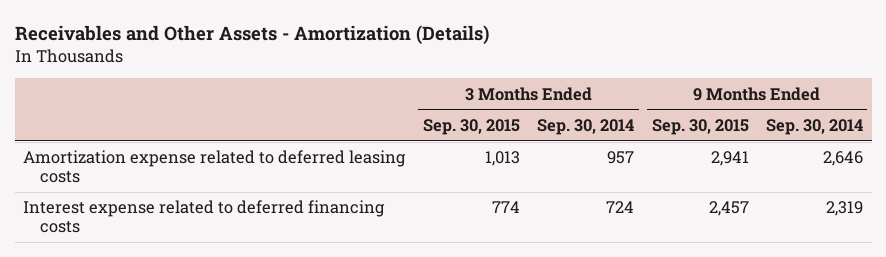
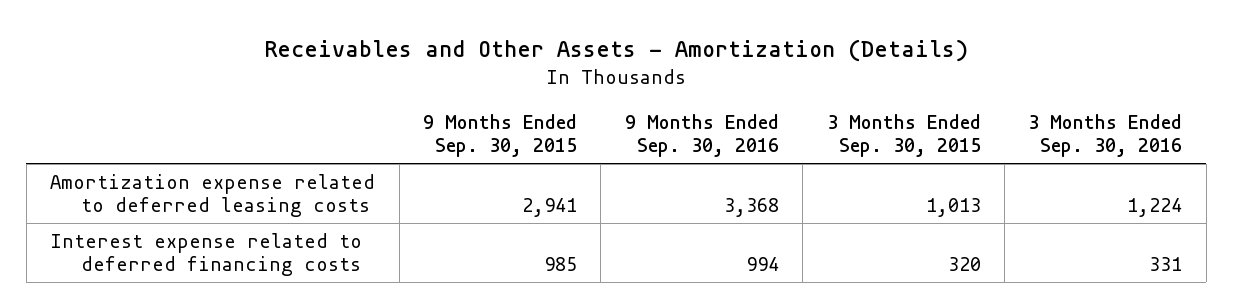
- | 3 Months Ended Sep. 30, 2015 | 3 Months Ended Sep. 30, 2014 | 9 Months Ended Sep. 30, 2015 | 9 Months Ended Sep. 30, 2014
+ | 9 Months Ended Sep. 30, 2015 | 9 Months Ended Sep. 30, 2016 | 3 Months Ended Sep. 30, 2015 | 3 Months Ended Sep. 30, 2016
- Interest expense related to deferred financing costs | 774 | 724 | 2,457 | 2,319
+ Interest expense related to deferred financing costs | 985 | 994 | 320 | 331

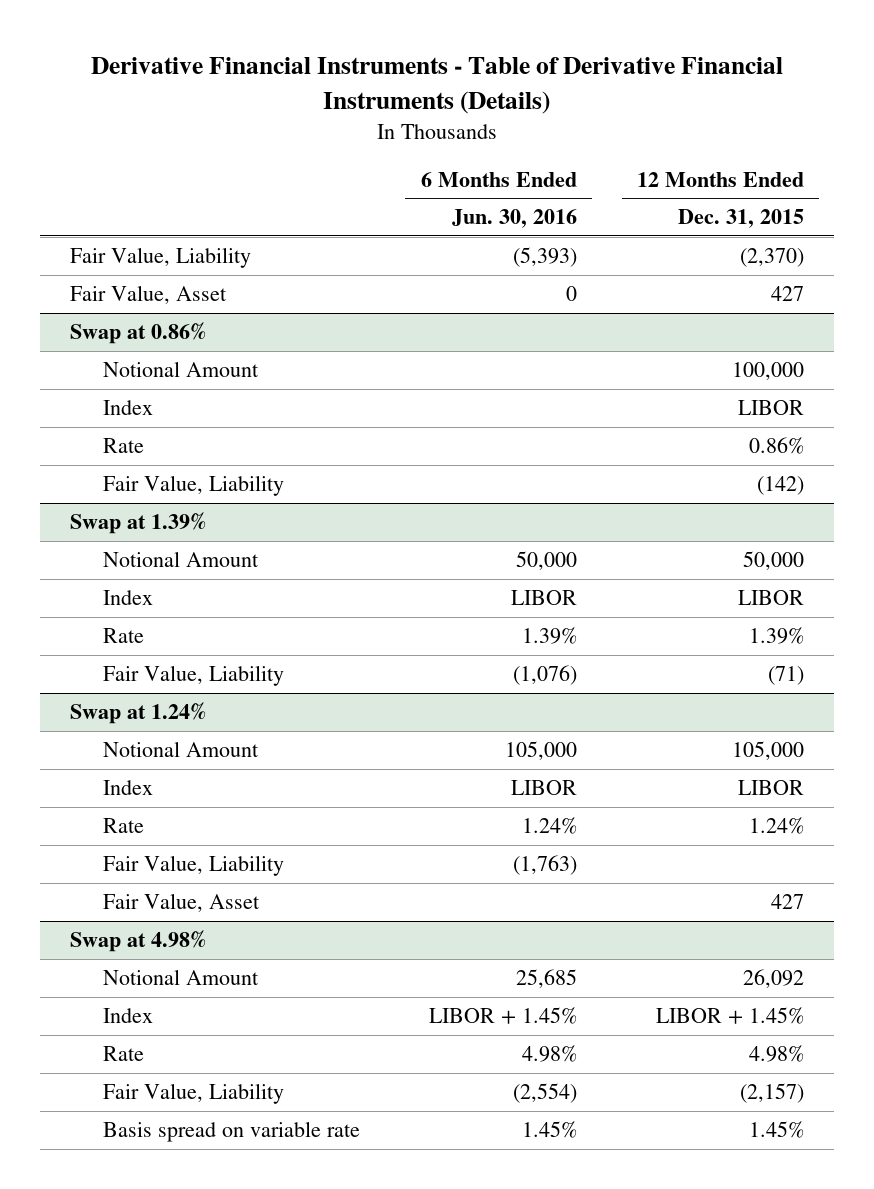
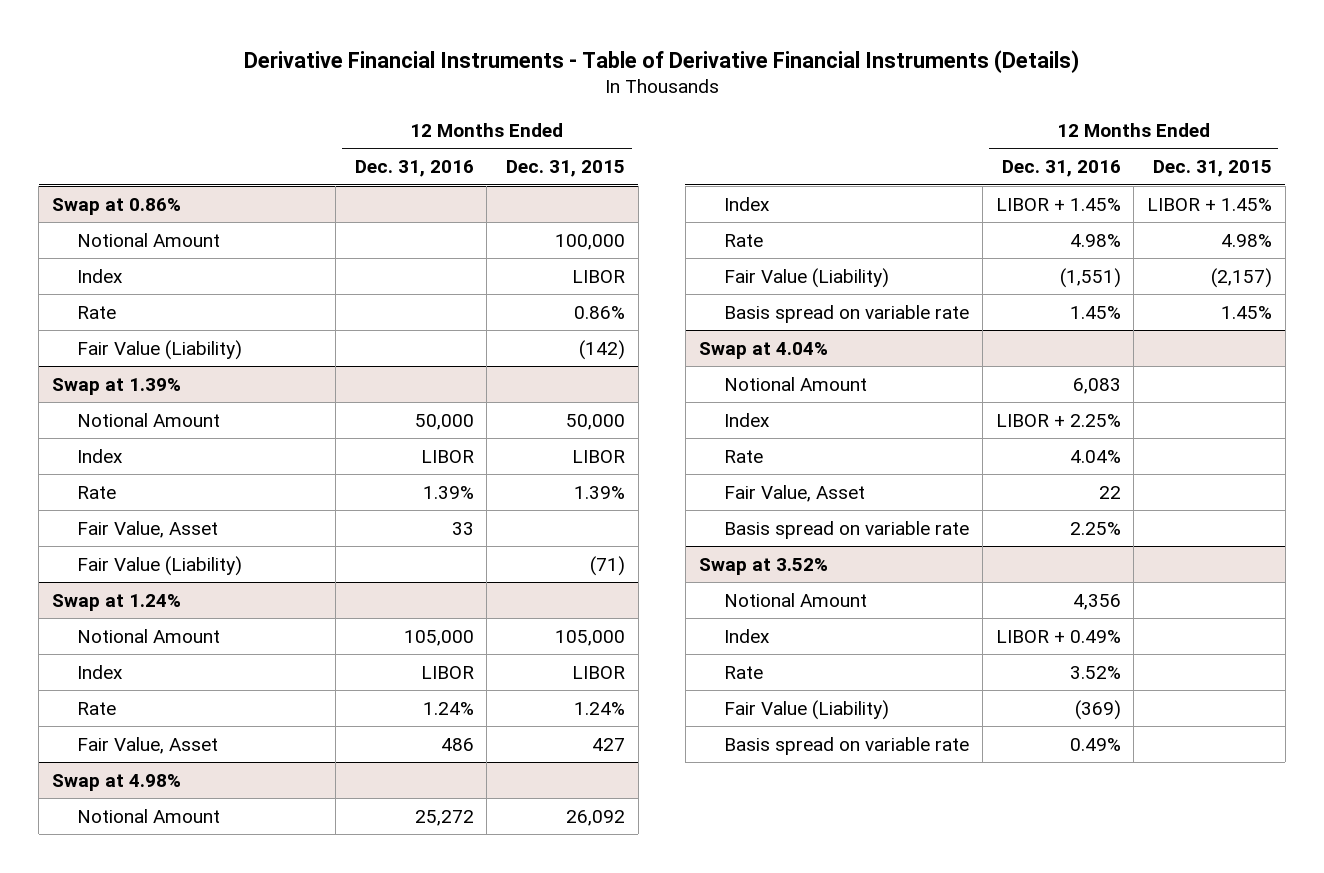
- | 6 Months Ended Jun. 30, 2016 | 12 Months Ended Dec. 31, 2015
+ | 12 Months Ended Dec. 31, 2016 | 12 Months Ended Dec. 31, 2015
- Fair Value, Liability | (5,393) | (2,370)
- Fair Value, Asset | 0 | 427
@ Swap at 0.86%
- Fair Value, Liability | | (142)
+ Fair Value (Liability) | | (142)
@ Swap at 1.39%
- Fair Value, Liability | (1,076) | (71)
+ Fair Value, Asset | 33 |
+ Fair Value (Liability) | | (71)
@ Swap at 1.24%
- Fair Value, Liability | (1,763) |
@ Swap at 4.98%
- Fair Value, Liability | (2,554) | (2,157)
+ Fair Value (Liability) | (1,551) | (2,157)
+ Swap at 4.04%
+ Notional Amount | 6,083 |
+ Index | LIBOR + 2.25% |
+ Rate | 4.04% |
+ Fair Value, Asset | 22 |
+ Basis spread on variable rate | 2.25% |
+ Swap at 3.52%
+ Notional Amount | 4,356 |
+ Index | LIBOR + 0.49% |
+ Rate | 3.52% |
+ Fair Value (Liability) | (369) |
+ Basis spread on variable rate | 0.49% |

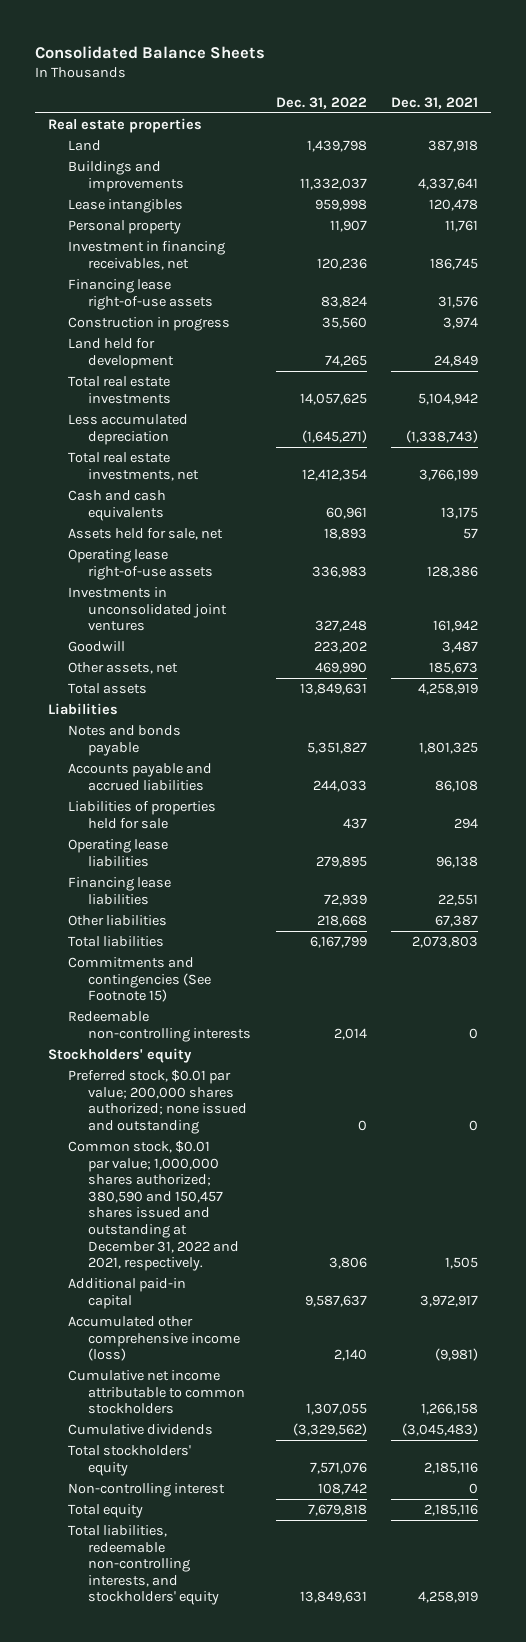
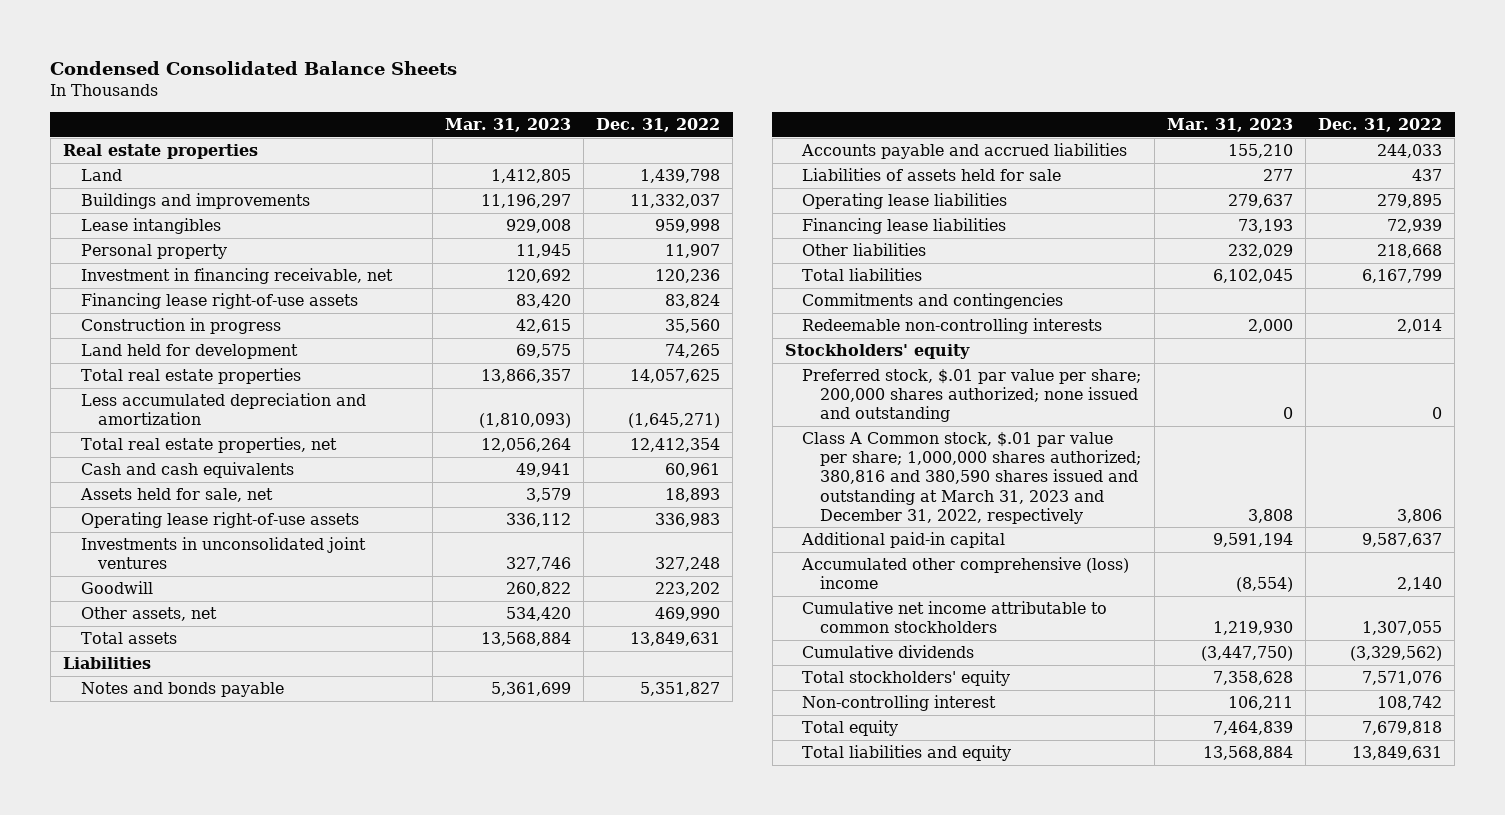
- Consolidated Balance Sheets
+ Condensed Consolidated Balance Sheets
- | Dec. 31, 2022 | Dec. 31, 2021
+ | Mar. 31, 2023 | Dec. 31, 2022
- Investment in financing receivables, net | 120,236 | 186,745
+ Investment in financing receivable, net | 120,692 | 120,236
- Total real estate investments | 14,057,625 | 5,104,942
- Less accumulated depreciation | (1,645,271) | (1,338,743)
- Total real estate investments, net | 12,412,354 | 3,766,199
+ Total real estate properties | 13,866,357 | 14,057,625
+ Less accumulated depreciation and amortization | (1,810,093) | (1,645,271)
+ Total real estate properties, net | 12,056,264 | 12,412,354
- Liabilities of properties held for sale | 437 | 294
+ Liabilities of assets held for sale | 277 | 437
- Commitments and contingencies (See Footnote 15)
+ Commitments and contingencies
- Preferred stock, $0.01 par value; 200,000 shares authorized; none issued and outstanding | 0 | 0
- Common stock, $0.01 par value; 1,000,000 shares authorized; 380,590 and 150,457 shares issued and outstanding at December 31, 2022 and 2021, respectively. | 3,806 | 1,505
+ Preferred stock, $.01 par value per share; 200,000 shares authorized; none issued and outstanding | 0 | 0
+ Class A Common stock, $.01 par value per share; 1,000,000 shares authorized; 380,816 and 380,590 shares issued and outstanding at March 31, 2023 and December 31, 2022, respectively | 3,808 | 3,806
- Accumulated other comprehensive income (loss) | 2,140 | (9,981)
+ Accumulated other comprehensive (loss) income | (8,554) | 2,140
- Total liabilities, redeemable non-controlling interests, and stockholders' equity | 13,849,631 | 4,258,919
+ Total liabilities and equity | 13,568,884 | 13,849,631

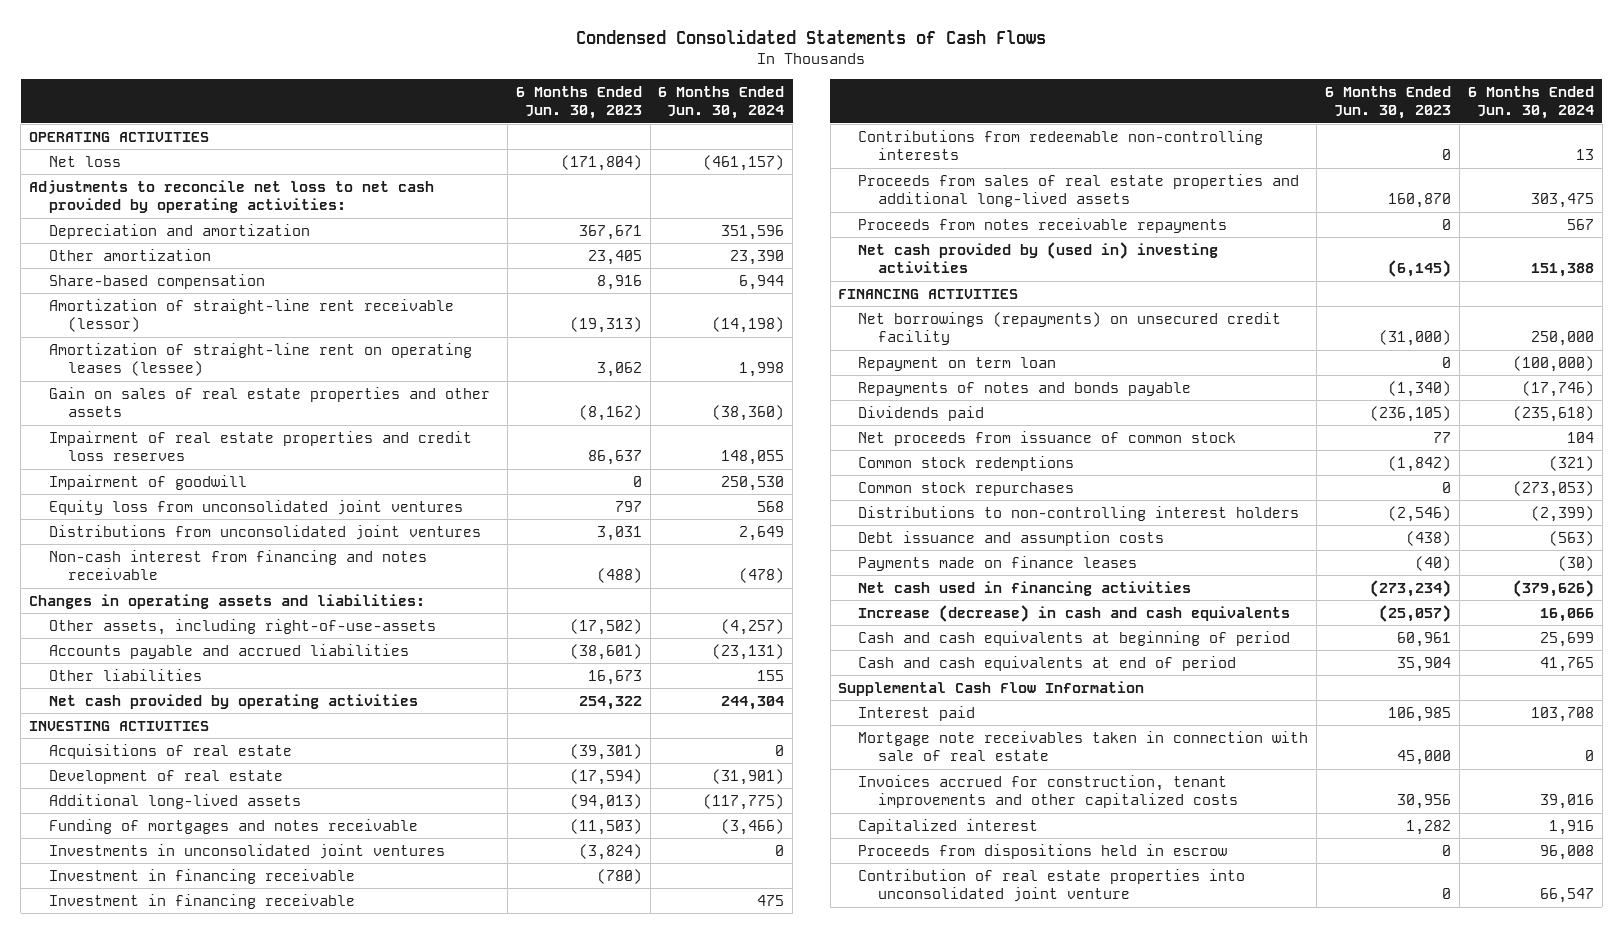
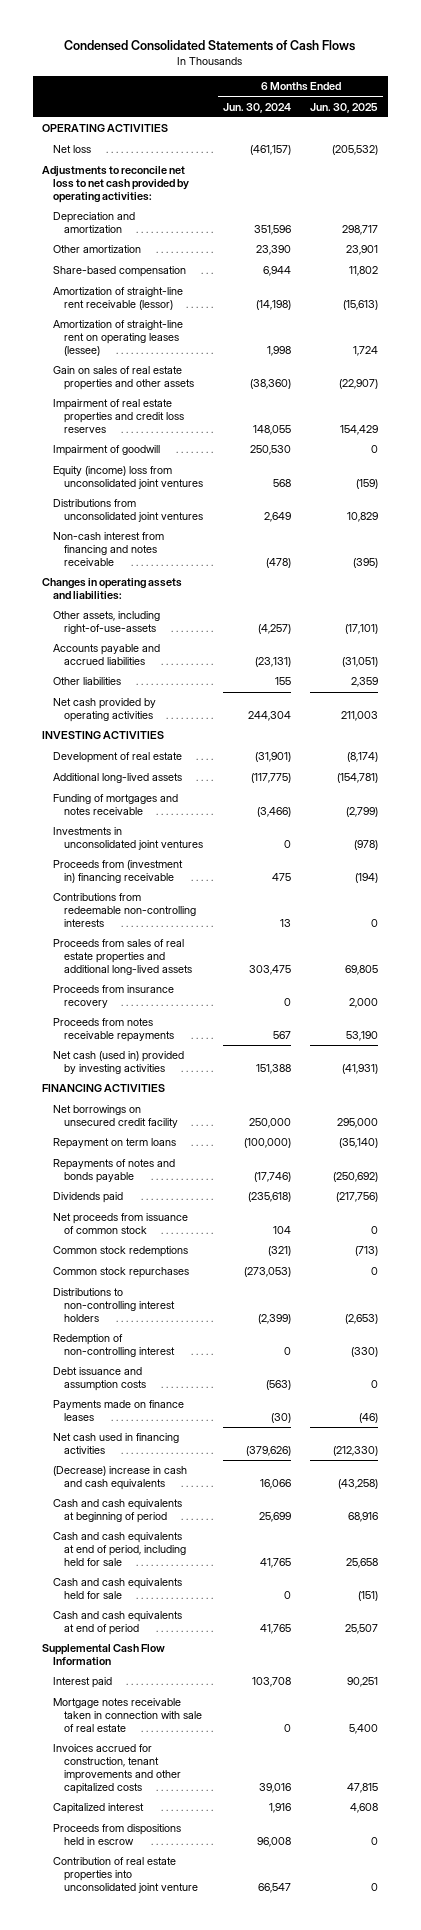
- | 6 Months Ended Jun. 30, 2023 | 6 Months Ended Jun. 30, 2024
+ | 6 Months Ended Jun. 30, 2024 | 6 Months Ended Jun. 30, 2025
- Equity loss from unconsolidated joint ventures | 797 | 568
+ Equity (income) loss from unconsolidated joint ventures | 568 | (159)
- Acquisitions of real estate | (39,301) | 0
- Investment in financing receivable | (780) |
- Investment in financing receivable | | 475
+ Proceeds from (investment in) financing receivable | 475 | (194)
+ Proceeds from insurance recovery | 0 | 2,000
- Net cash provided by (used in) investing activities | (6,145) | 151,388
+ Net cash (used in) provided by investing activities | 151,388 | (41,931)
- Net borrowings (repayments) on unsecured credit facility | (31,000) | 250,000
- Repayment on term loan | 0 | (100,000)
+ Net borrowings on unsecured credit facility | 250,000 | 295,000
+ Repayment on term loans | (100,000) | (35,140)
+ Redemption of non-controlling interest | 0 | (330)
- Increase (decrease) in cash and cash equivalents | (25,057) | 16,066
+ (Decrease) increase in cash and cash equivalents | 16,066 | (43,258)
+ Cash and cash equivalents at end of period, including held for sale | 41,765 | 25,658
+ Cash and cash equivalents held for sale | 0 | (151)
- Mortgage note receivables taken in connection with sale of real estate | 45,000 | 0
+ Mortgage notes receivable taken in connection with sale of real estate | 0 | 5,400

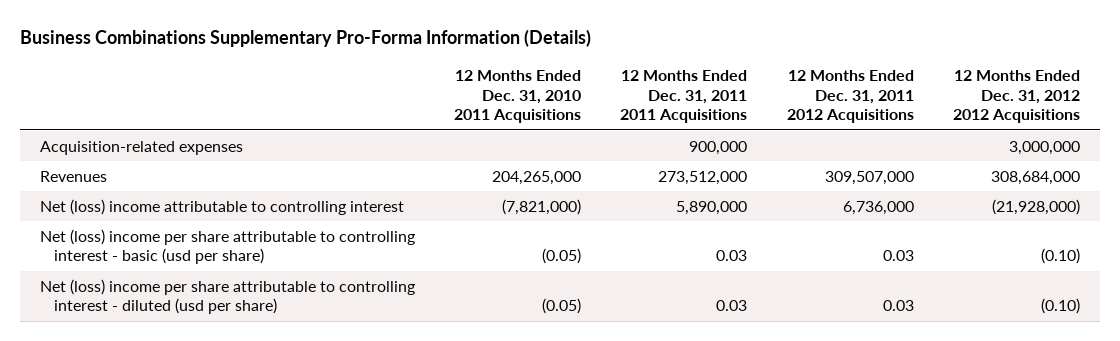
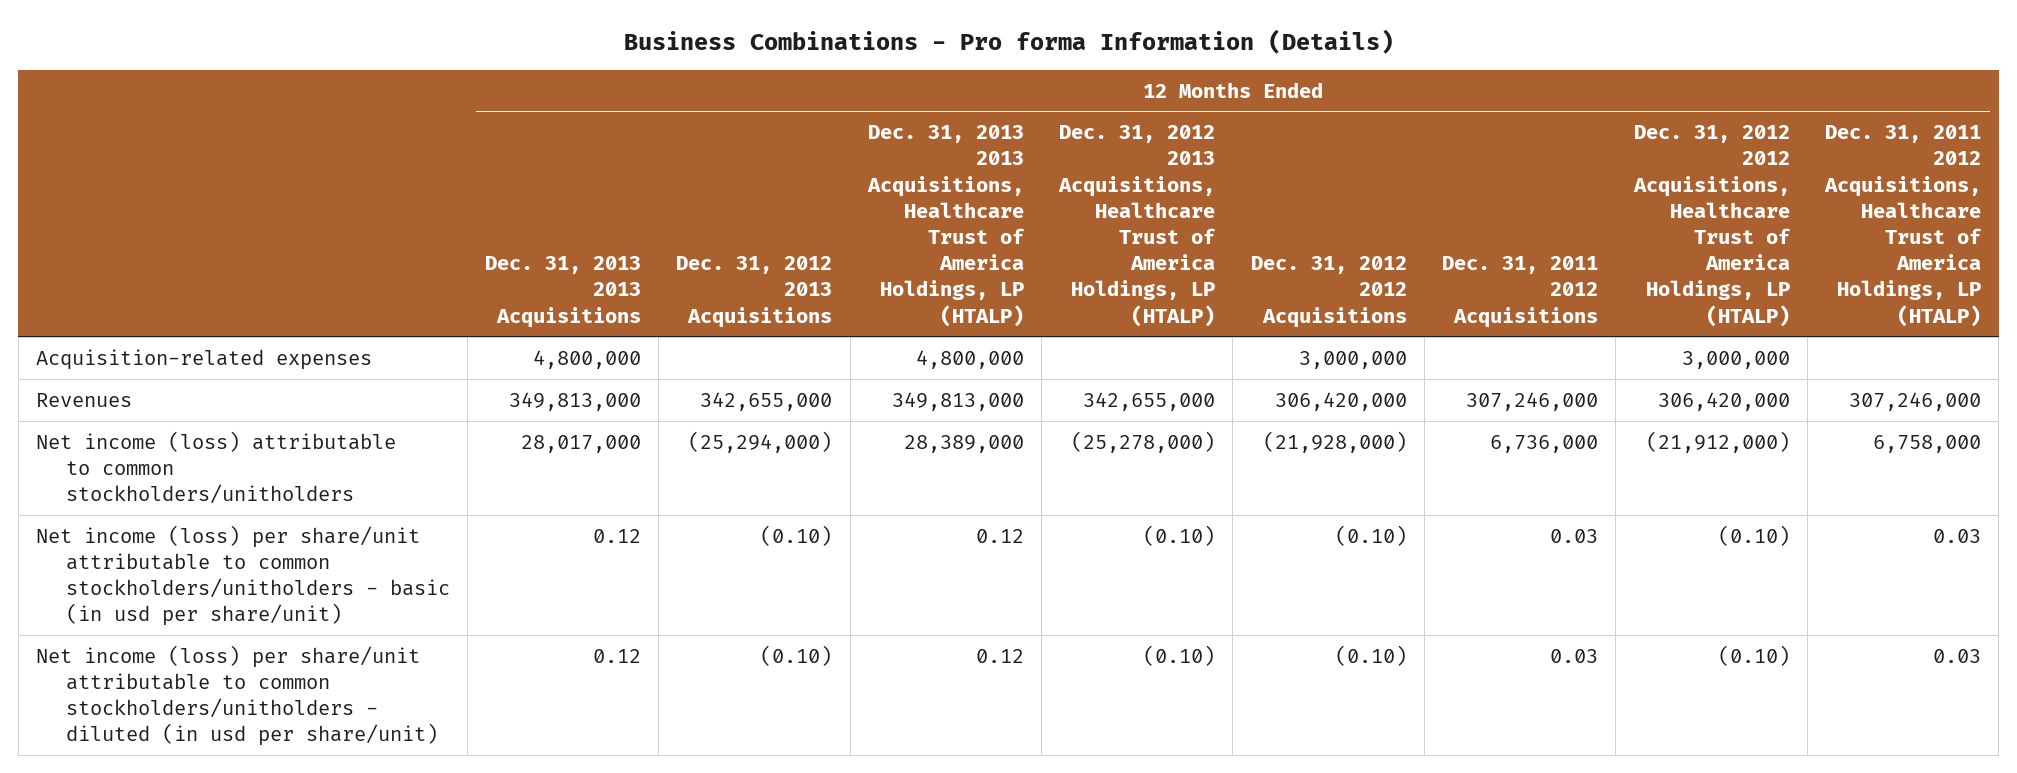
- Business Combinations Supplementary Pro-Forma Information (Details)
+ Business Combinations - Pro forma Information (Details)
- | 12 Months Ended Dec. 31, 2010 2011 Acquisitions | 12 Months Ended Dec. 31, 2011 2011 Acquisitions | 12 Months Ended Dec. 31, 2011 2012 Acquisitions | 12 Months Ended Dec. 31, 2012 2012 Acquisitions
+ | 12 Months Ended Dec. 31, 2013 2013 Acquisitions | 12 Months Ended Dec. 31, 2012 2013 Acquisitions | 12 Months Ended Dec. 31, 2013 2013 Acquisitions, Healthcare Trust of America Holdings, LP (HTALP) | 12 Months Ended Dec. 31, 2012 2013 Acquisitions, Healthcare Trust of America Holdings, LP (HTALP) | 12 Months Ended Dec. 31, 2012 2012 Acquisitions | 12 Months Ended Dec. 31, 2011 2012 Acquisitions | 12 Months Ended Dec. 31, 2012 2012 Acquisitions, Healthcare Trust of America Holdings, LP (HTALP) | 12 Months Ended Dec. 31, 2011 2012 Acquisitions, Healthcare Trust of America Holdings, LP (HTALP)
- Revenues | 204,265,000 | 273,512,000 | 309,507,000 | 308,684,000
- Net (loss) income attributable to controlling interest | (7,821,000) | 5,890,000 | 6,736,000 | (21,928,000)
- Net (loss) income per share attributable to controlling interest - basic (usd per share) | (0.05) | 0.03 | 0.03 | (0.10)
- Net (loss) income per share attributable to controlling interest - diluted (usd per share) | (0.05) | 0.03 | 0.03 | (0.10)
+ Revenues | 349,813,000 | 342,655,000 | 349,813,000 | 342,655,000 | 306,420,000 | 307,246,000 | 306,420,000 | 307,246,000
+ Net income (loss) attributable to common stockholders/unitholders | 28,017,000 | (25,294,000) | 28,389,000 | (25,278,000) | (21,928,000) | 6,736,000 | (21,912,000) | 6,758,000
+ Net income (loss) per share/unit attributable to common stockholders/unitholders - basic (in usd per share/unit) | 0.12 | (0.10) | 0.12 | (0.10) | (0.10) | 0.03 | (0.10) | 0.03
+ Net income (loss) per share/unit attributable to common stockholders/unitholders - diluted (in usd per share/unit) | 0.12 | (0.10) | 0.12 | (0.10) | (0.10) | 0.03 | (0.10) | 0.03

